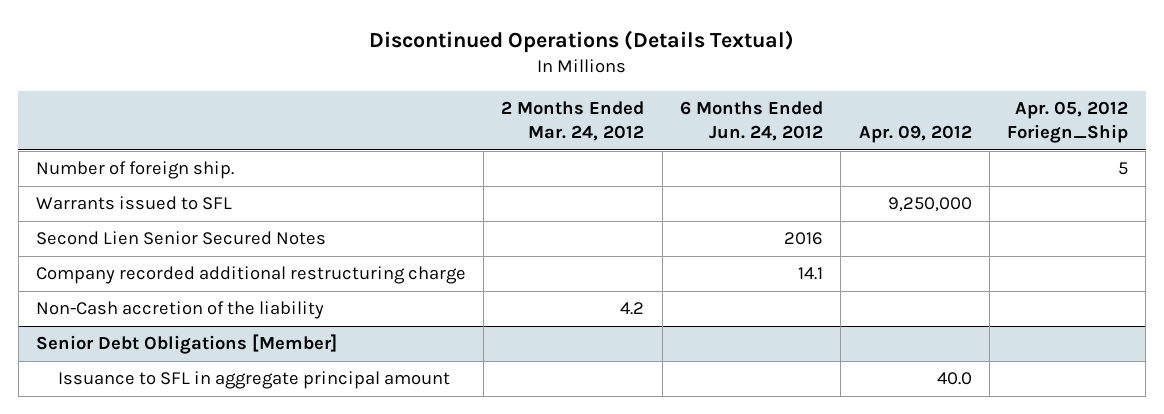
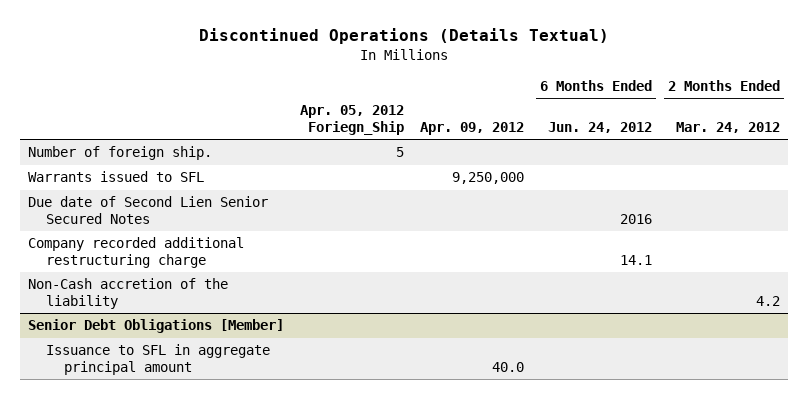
- | 2 Months Ended Mar. 24, 2012 | 6 Months Ended Jun. 24, 2012 | Apr. 09, 2012 | Apr. 05, 2012 Foriegn_Ship
+ | Apr. 05, 2012 Foriegn_Ship | Apr. 09, 2012 | 6 Months Ended Jun. 24, 2012 | 2 Months Ended Mar. 24, 2012
- Second Lien Senior Secured Notes | | 2016 | |
+ Due date of Second Lien Senior Secured Notes | | | 2016 |

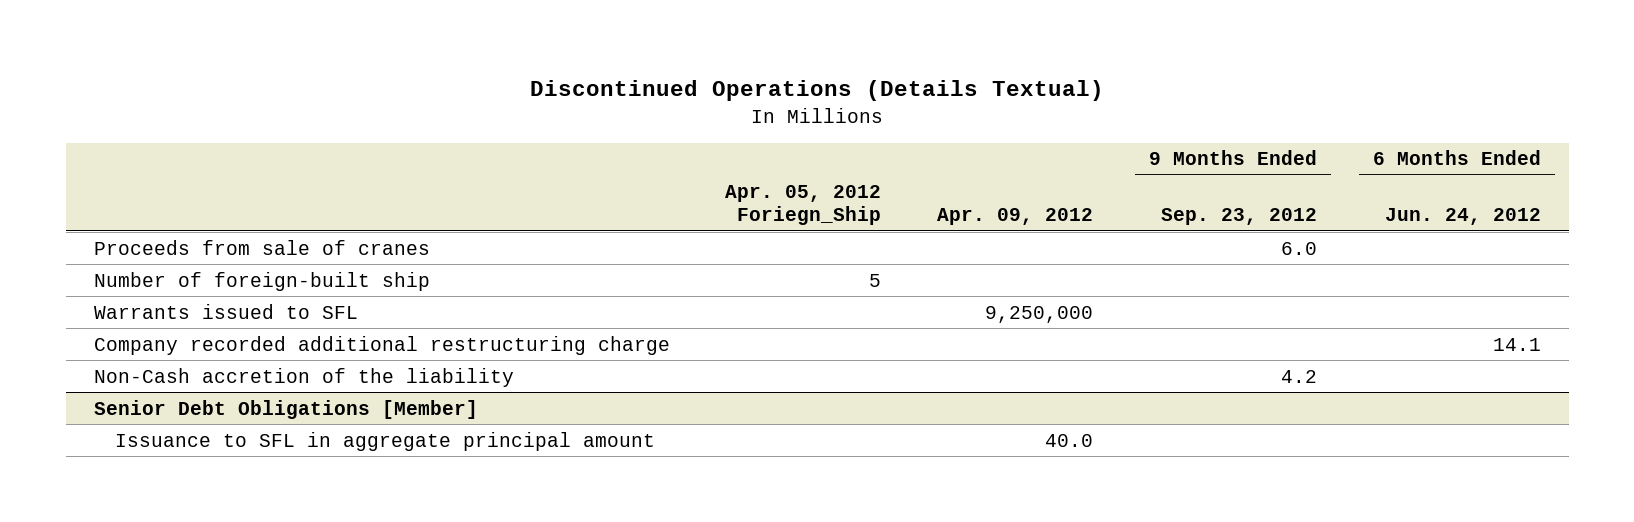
- | Apr. 05, 2012 Foriegn_Ship | Apr. 09, 2012 | 6 Months Ended Jun. 24, 2012 | 2 Months Ended Mar. 24, 2012
+ | Apr. 05, 2012 Foriegn_Ship | Apr. 09, 2012 | 9 Months Ended Sep. 23, 2012 | 6 Months Ended Jun. 24, 2012
- Number of foreign ship. | 5 | | |
+ Proceeds from sale of cranes | | | 6.0 |
+ Number of foreign-built ship | 5 | | |
- Due date of Second Lien Senior Secured Notes | | | 2016 |

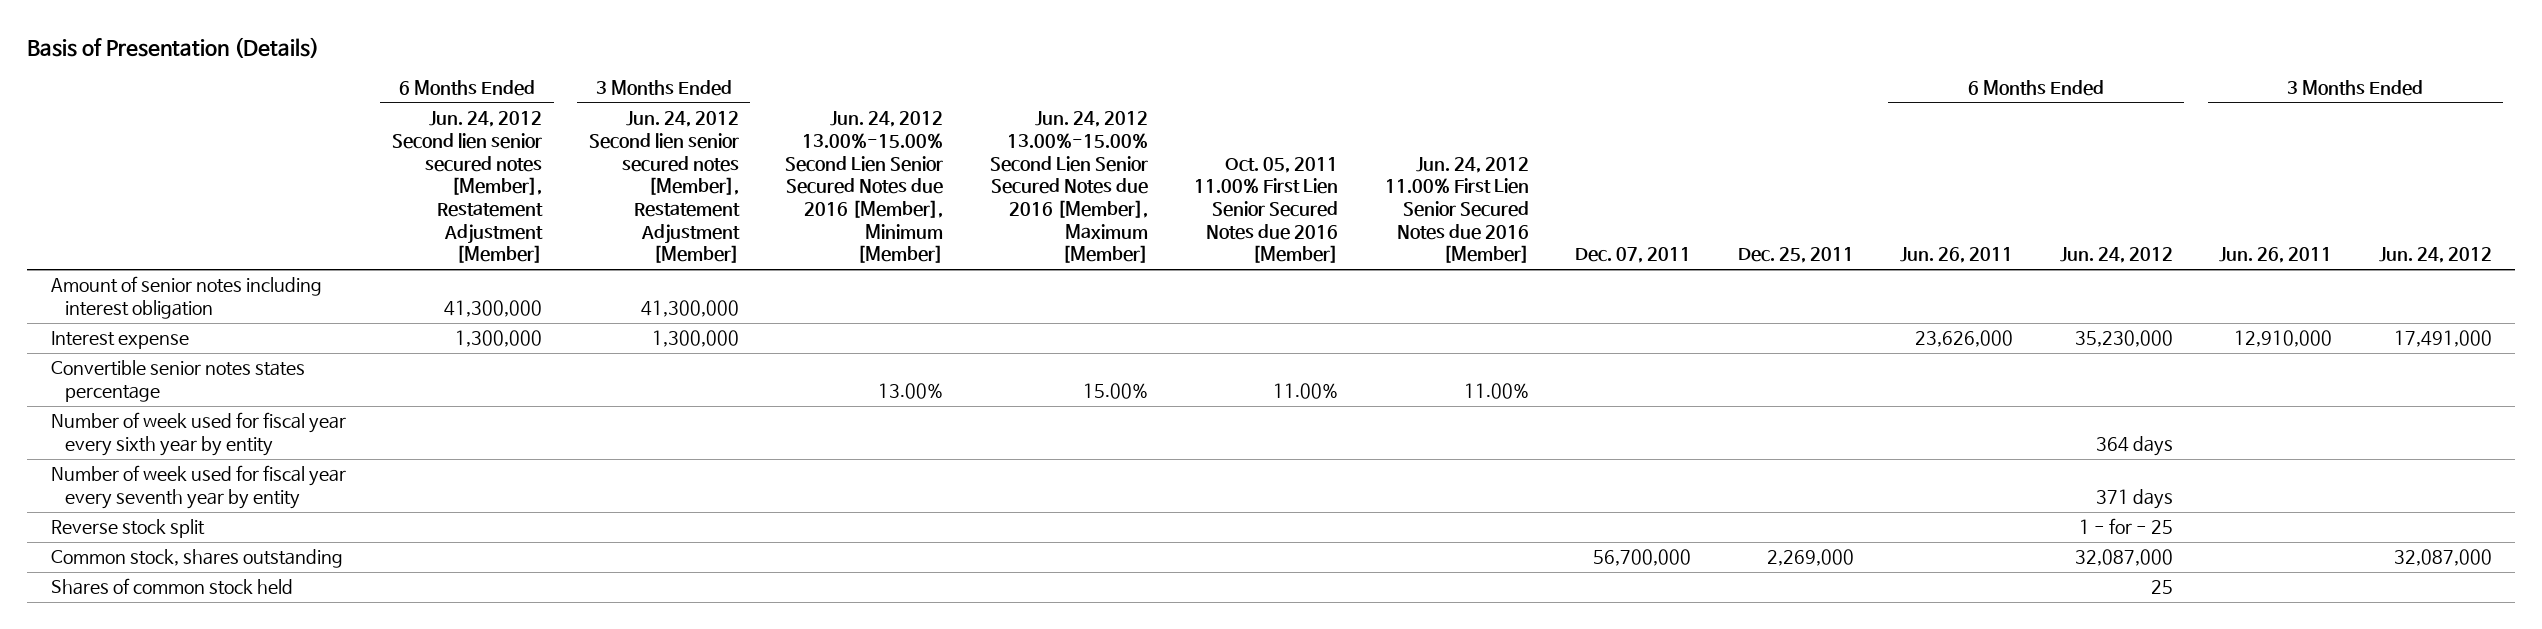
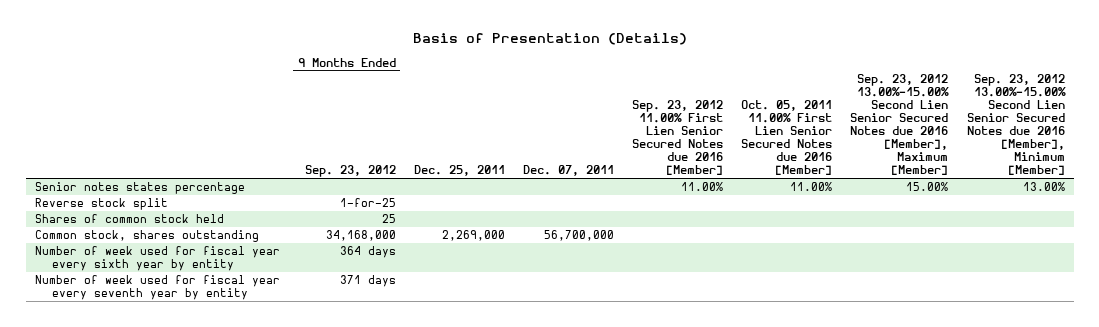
- | 6 Months Ended Jun. 24, 2012 Second lien senior secured notes [Member], Restatement Adjustment [Member] | 3 Months Ended Jun. 24, 2012 Second lien senior secured notes [Member], Restatement Adjustment [Member] | Jun. 24, 2012 13.00%-15.00% Second Lien Senior Secured Notes due 2016 [Member], Minimum [Member] | Jun. 24, 2012 13.00%-15.00% Second Lien Senior Secured Notes due 2016 [Member], Maximum [Member] | Oct. 05, 2011 11.00% First Lien Senior Secured Notes due 2016 [Member] | Jun. 24, 2012 11.00% First Lien Senior Secured Notes due 2016 [Member] | Dec. 07, 2011 | Dec. 25, 2011 | 6 Months Ended Jun. 26, 2011 | 6 Months Ended Jun. 24, 2012 | 3 Months Ended Jun. 26, 2011 | 3 Months Ended Jun. 24, 2012
+ | 9 Months Ended Sep. 23, 2012 | Dec. 25, 2011 | Dec. 07, 2011 | Sep. 23, 2012 11.00% First Lien Senior Secured Notes due 2016 [Member] | Oct. 05, 2011 11.00% First Lien Senior Secured Notes due 2016 [Member] | Sep. 23, 2012 13.00%-15.00% Second Lien Senior Secured Notes due 2016 [Member], Maximum [Member] | Sep. 23, 2012 13.00%-15.00% Second Lien Senior Secured Notes due 2016 [Member], Minimum [Member]
- Amount of senior notes including interest obligation | 41,300,000 | 41,300,000 | | | | | | | | | |
- Interest expense | 1,300,000 | 1,300,000 | | | | | | | 23,626,000 | 35,230,000 | 12,910,000 | 17,491,000
- Convertible senior notes states percentage | | | 13.00% | 15.00% | 11.00% | 11.00% | | | | | |
+ Senior notes states percentage | | | | 11.00% | 11.00% | 15.00% | 13.00%
moved down: Common stock, shares outstanding | 34,168,000 | 2,269,000 | 56,700,000 | | | |
moved down: Number of week used for fiscal year every sixth year by entity | 364 days | | | | | |
moved down: Number of week used for fiscal year every seventh year by entity | 371 days | | | | | |

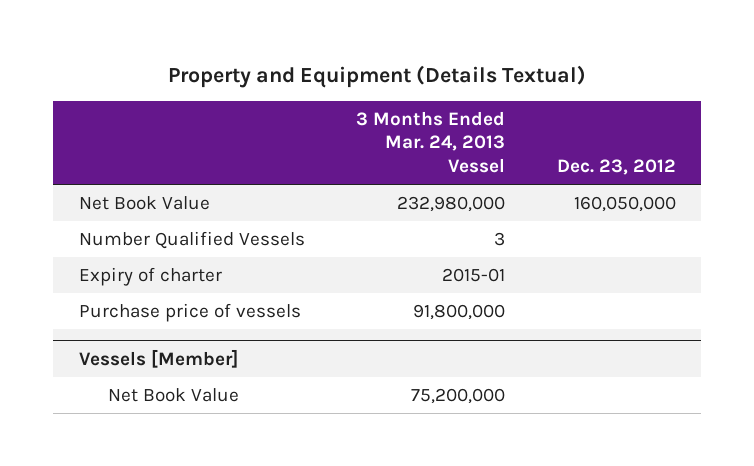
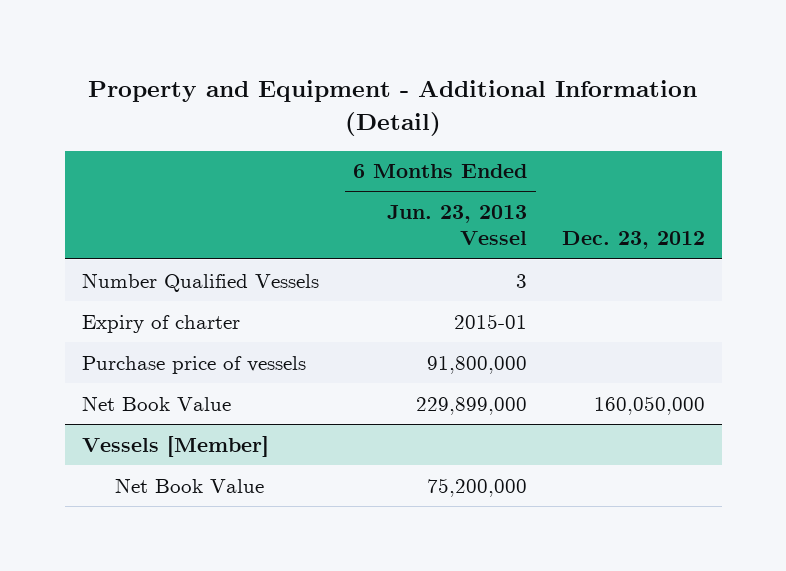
- Property and Equipment (Details Textual)
+ Property and Equipment - Additional Information (Detail)
- | 3 Months Ended Mar. 24, 2013 Vessel | Dec. 23, 2012
+ | 6 Months Ended Jun. 23, 2013 Vessel | Dec. 23, 2012
moved down: Net Book Value | 229,899,000 | 160,050,000

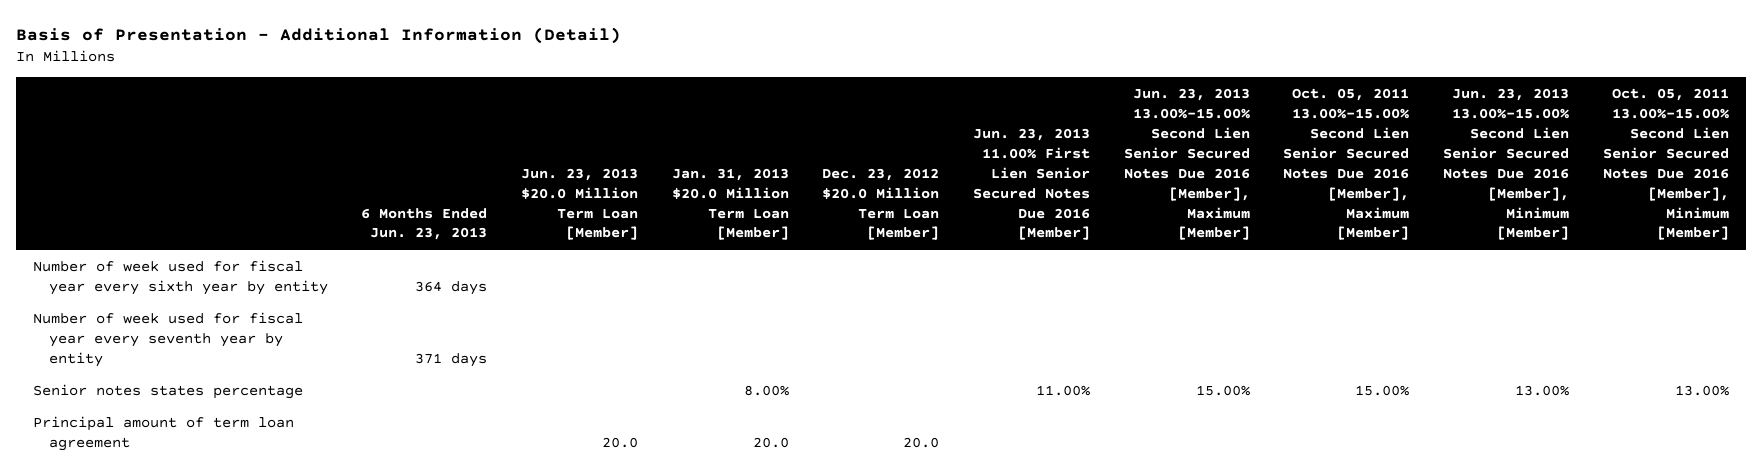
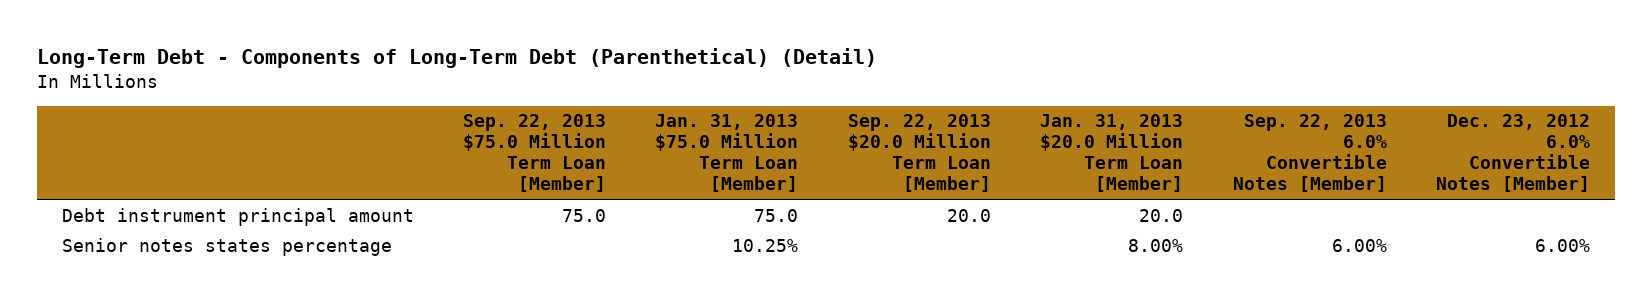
- Basis of Presentation - Additional Information (Detail)
+ Long-Term Debt - Components of Long-Term Debt (Parenthetical) (Detail)
- | 6 Months Ended Jun. 23, 2013 | Jun. 23, 2013 $20.0 Million Term Loan [Member] | Jan. 31, 2013 $20.0 Million Term Loan [Member] | Dec. 23, 2012 $20.0 Million Term Loan [Member] | Jun. 23, 2013 11.00% First Lien Senior Secured Notes Due 2016 [Member] | Jun. 23, 2013 13.00%-15.00% Second Lien Senior Secured Notes Due 2016 [Member], Maximum [Member] | Oct. 05, 2011 13.00%-15.00% Second Lien Senior Secured Notes Due 2016 [Member], Maximum [Member] | Jun. 23, 2013 13.00%-15.00% Second Lien Senior Secured Notes Due 2016 [Member], Minimum [Member] | Oct. 05, 2011 13.00%-15.00% Second Lien Senior Secured Notes Due 2016 [Member], Minimum [Member]
+ | Sep. 22, 2013 $75.0 Million Term Loan [Member] | Jan. 31, 2013 $75.0 Million Term Loan [Member] | Sep. 22, 2013 $20.0 Million Term Loan [Member] | Jan. 31, 2013 $20.0 Million Term Loan [Member] | Sep. 22, 2013 6.0% Convertible Notes [Member] | Dec. 23, 2012 6.0% Convertible Notes [Member]
- Number of week used for fiscal year every sixth year by entity | 364 days | | | | | | | |
- Number of week used for fiscal year every seventh year by entity | 371 days | | | | | | | |
+ Debt instrument principal amount | 75.0 | 75.0 | 20.0 | 20.0 | |
- Principal amount of term loan agreement | | 20.0 | 20.0 | 20.0 | | | | |

